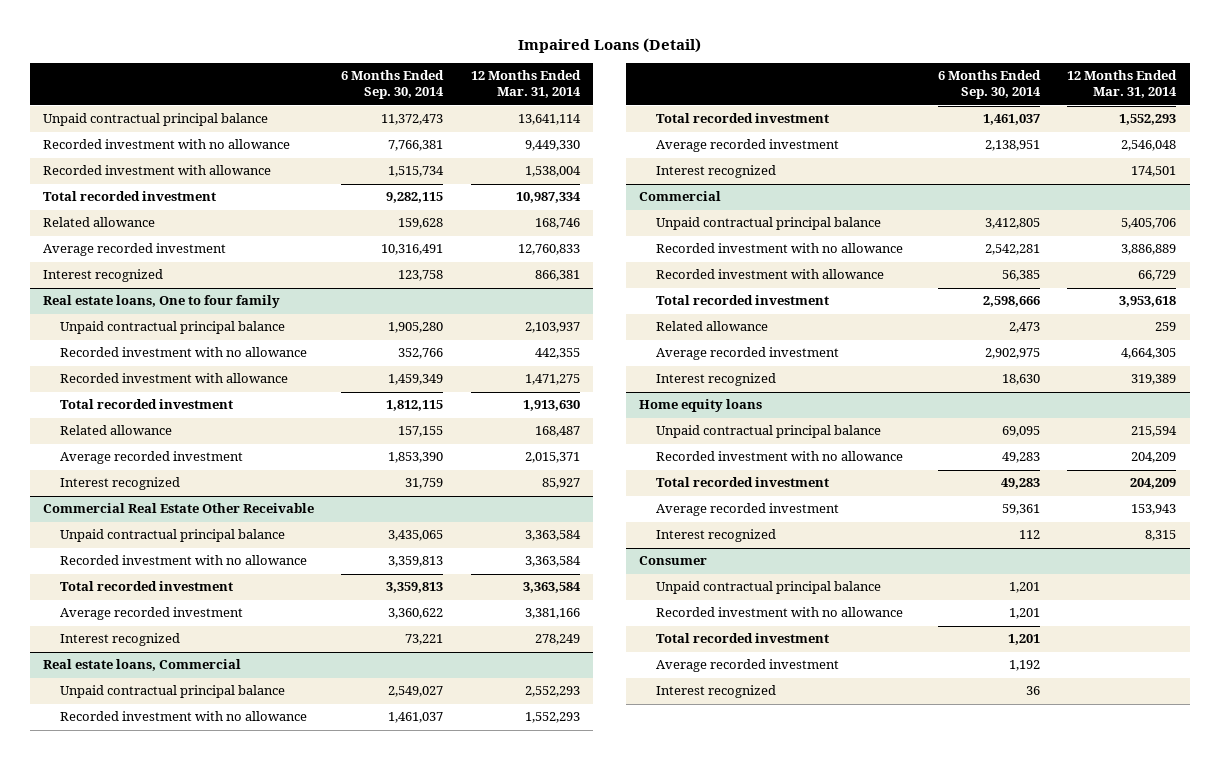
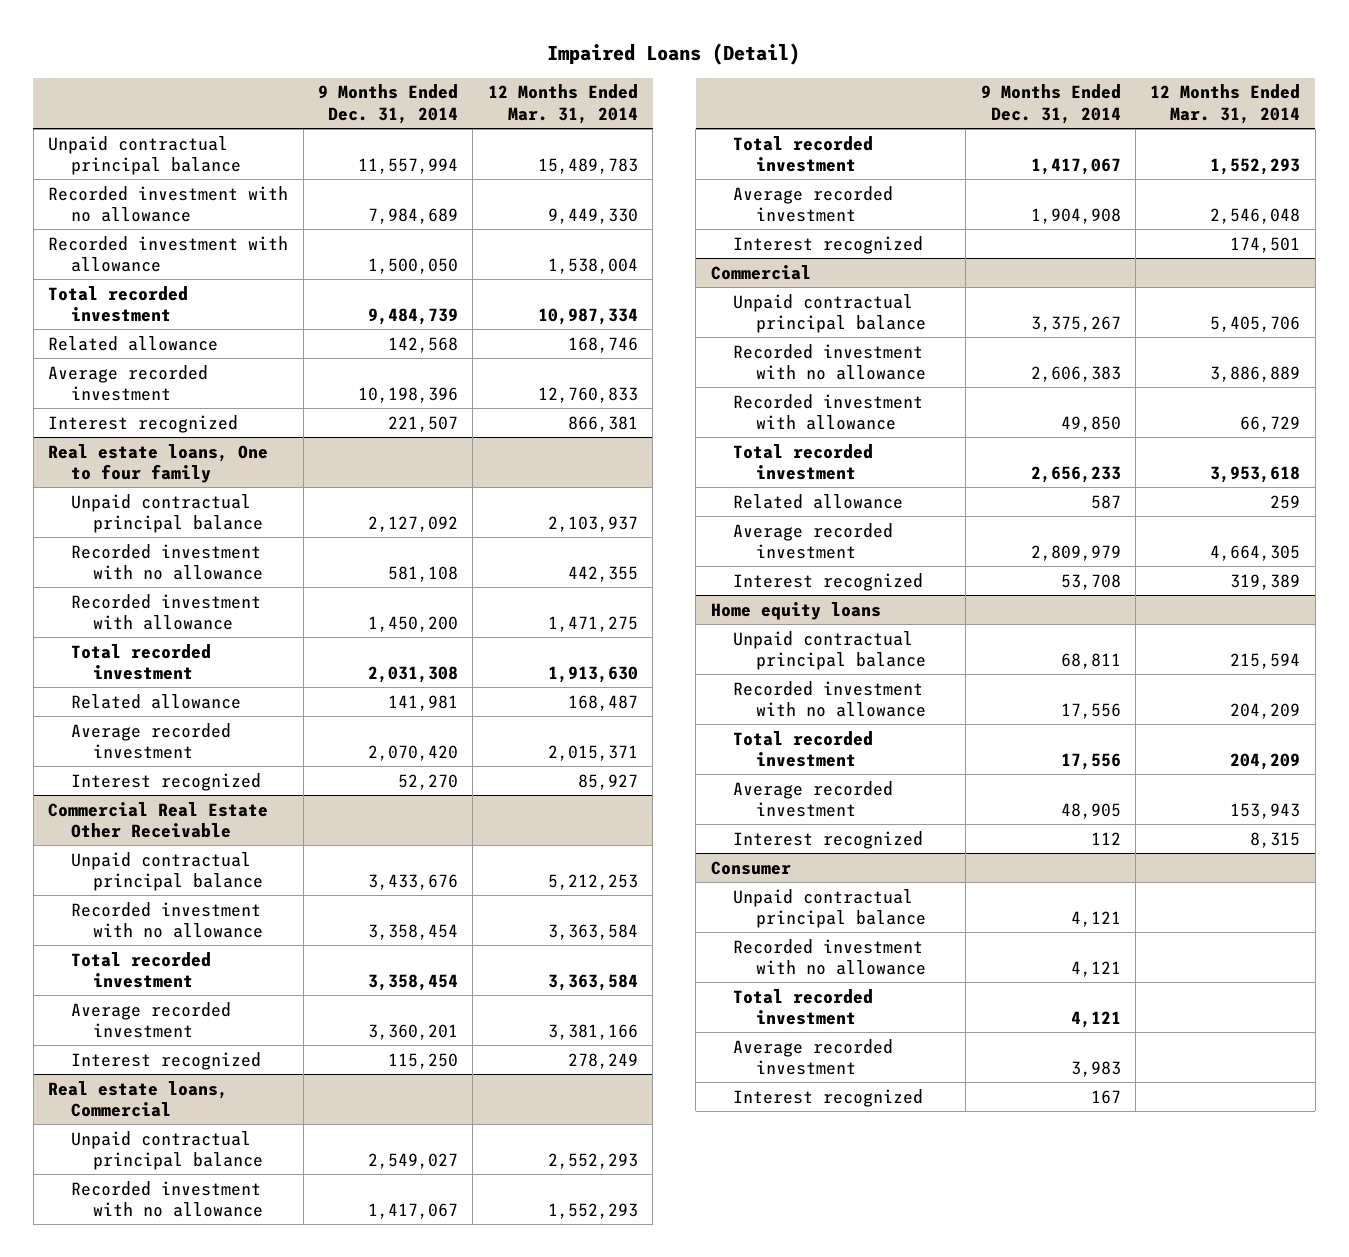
- | 6 Months Ended Sep. 30, 2014 | 12 Months Ended Mar. 31, 2014
+ | 9 Months Ended Dec. 31, 2014 | 12 Months Ended Mar. 31, 2014
- Unpaid contractual principal balance | 11,372,473 | 13,641,114
+ Unpaid contractual principal balance | 11,557,994 | 15,489,783
@ Commercial Real Estate Other Receivable
- Unpaid contractual principal balance | 3,435,065 | 3,363,584
+ Unpaid contractual principal balance | 3,433,676 | 5,212,253

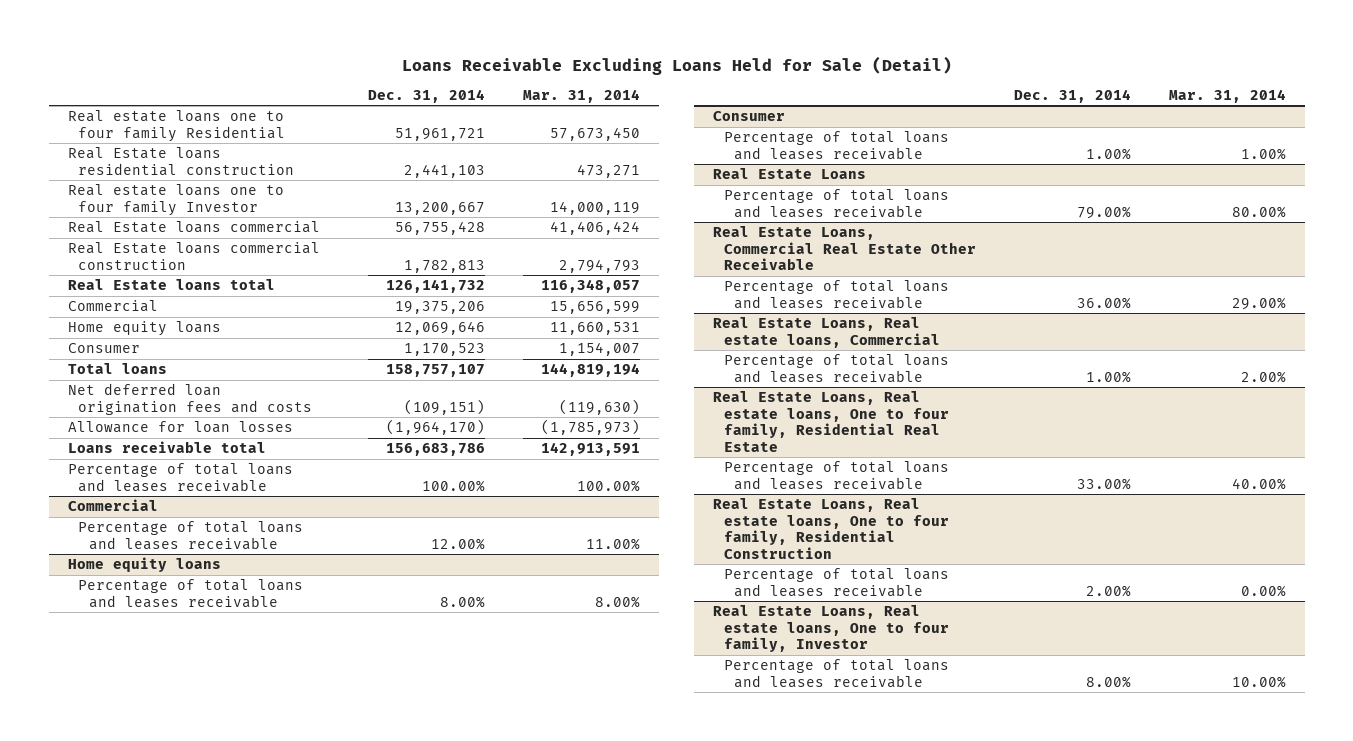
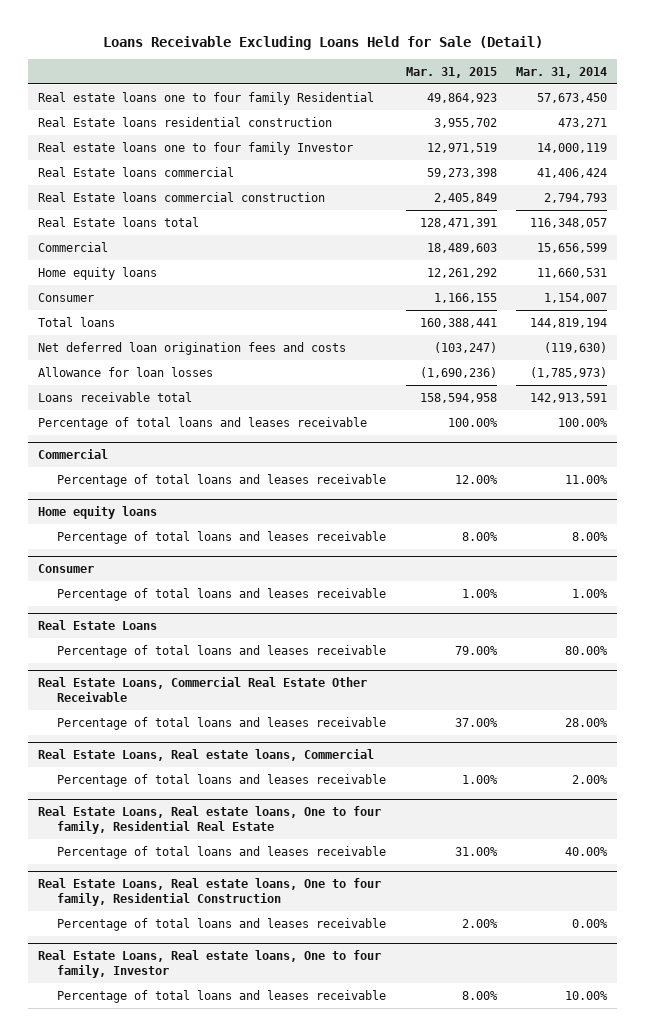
- | Dec. 31, 2014 | Mar. 31, 2014
+ | Mar. 31, 2015 | Mar. 31, 2014
@ Real Estate Loans, Commercial Real Estate Other Receivable
- Percentage of total loans and leases receivable | 36.00% | 29.00%
+ Percentage of total loans and leases receivable | 37.00% | 28.00%

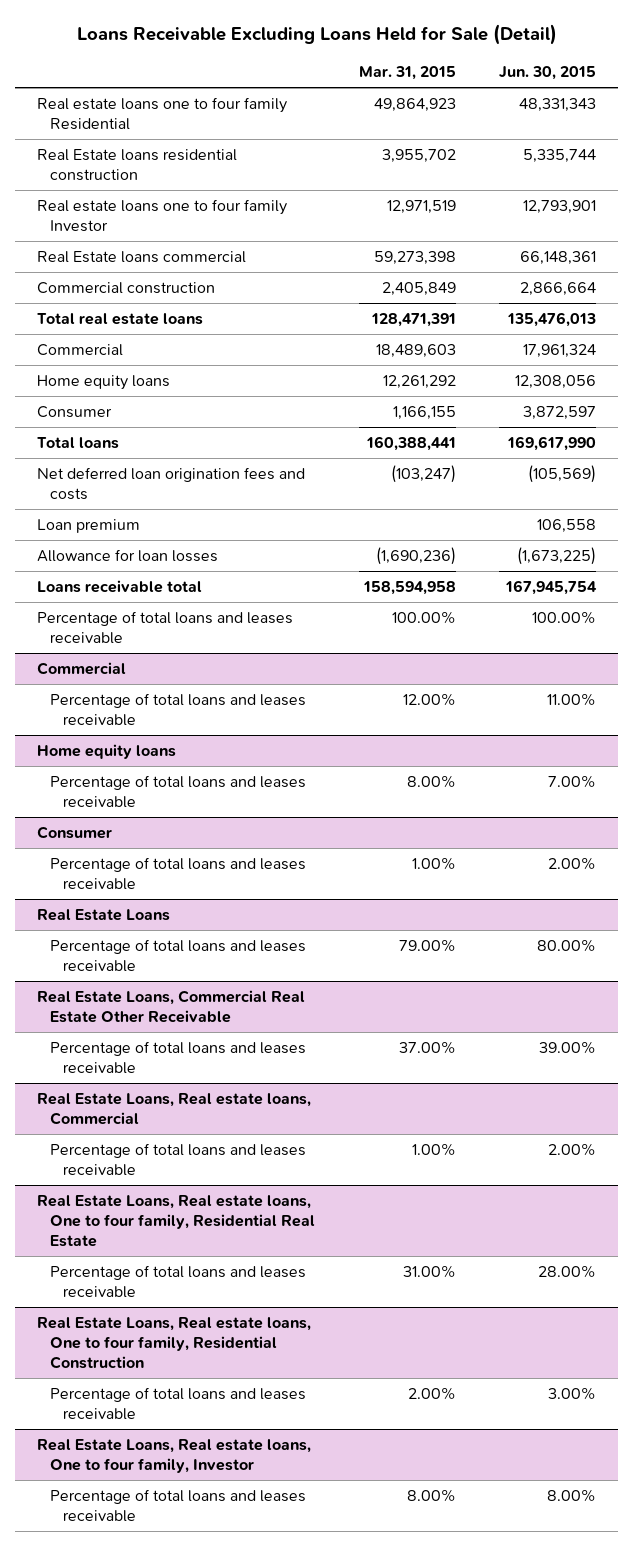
- | Mar. 31, 2015 | Mar. 31, 2014
+ | Mar. 31, 2015 | Jun. 30, 2015
- Real Estate loans commercial construction | 2,405,849 | 2,794,793
- Real Estate loans total | 128,471,391 | 116,348,057
+ Commercial construction | 2,405,849 | 2,866,664
+ Total real estate loans | 128,471,391 | 135,476,013
+ Loan premium | | 106,558

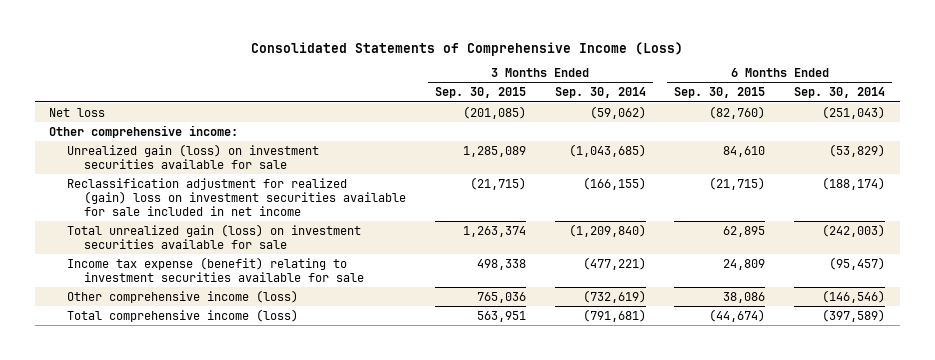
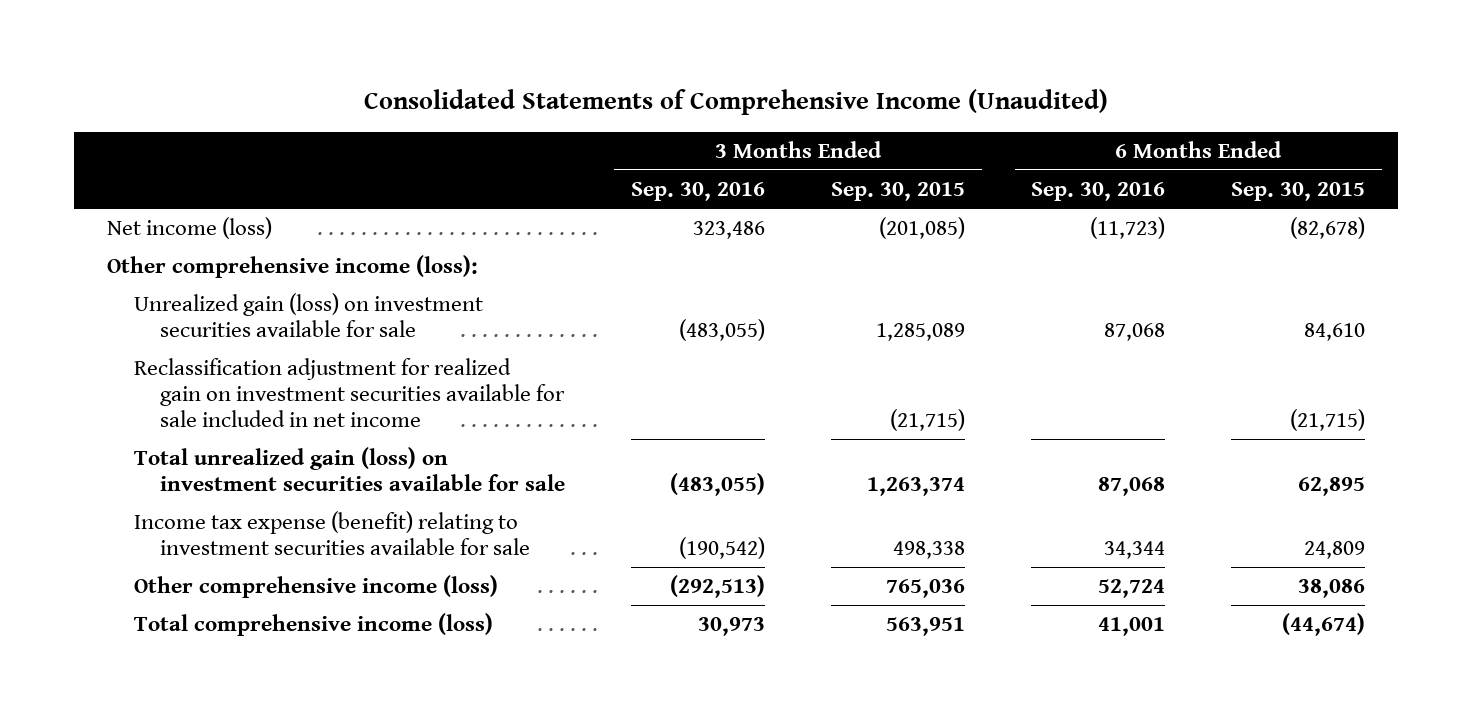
- Consolidated Statements of Comprehensive Income (Loss)
+ Consolidated Statements of Comprehensive Income (Unaudited)
- | 3 Months Ended Sep. 30, 2015 | 3 Months Ended Sep. 30, 2014 | 6 Months Ended Sep. 30, 2015 | 6 Months Ended Sep. 30, 2014
+ | 3 Months Ended Sep. 30, 2016 | 3 Months Ended Sep. 30, 2015 | 6 Months Ended Sep. 30, 2016 | 6 Months Ended Sep. 30, 2015
- Net loss | (201,085) | (59,062) | (82,760) | (251,043)
- Other comprehensive income:
+ Net income (loss) | 323,486 | (201,085) | (11,723) | (82,678)
+ Other comprehensive income (loss):
- Reclassification adjustment for realized (gain) loss on investment securities available for sale included in net income | (21,715) | (166,155) | (21,715) | (188,174)
+ Reclassification adjustment for realized gain on investment securities available for sale included in net income | | (21,715) | | (21,715)

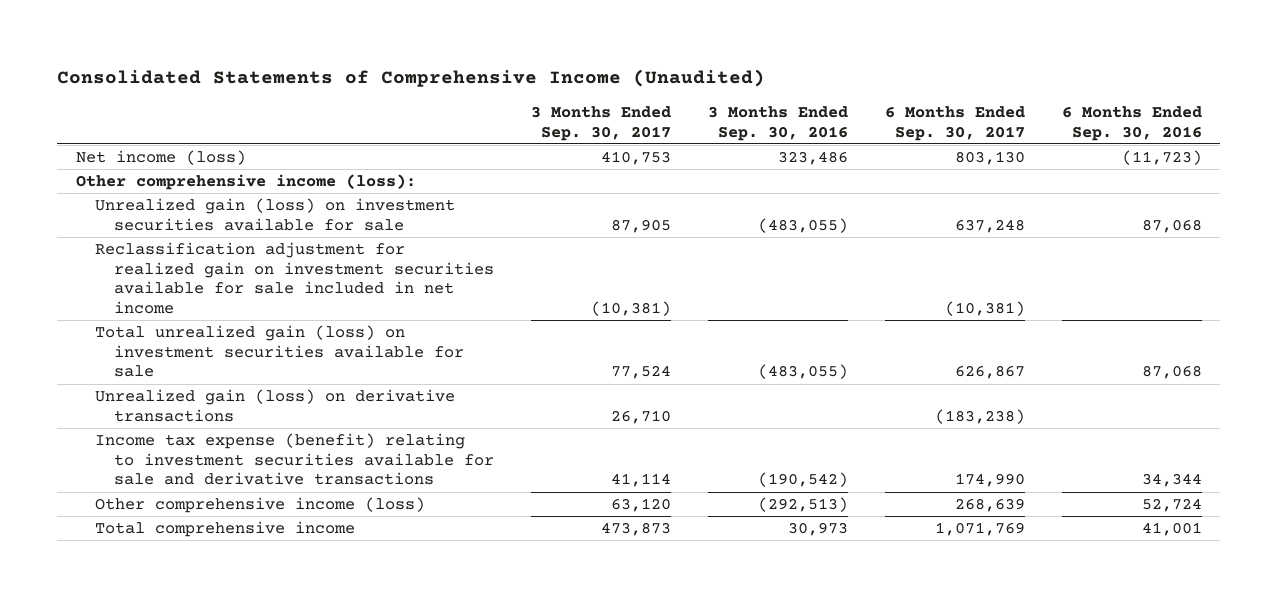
- | 3 Months Ended Sep. 30, 2016 | 3 Months Ended Sep. 30, 2015 | 6 Months Ended Sep. 30, 2016 | 6 Months Ended Sep. 30, 2015
+ | 3 Months Ended Sep. 30, 2017 | 3 Months Ended Sep. 30, 2016 | 6 Months Ended Sep. 30, 2017 | 6 Months Ended Sep. 30, 2016
- Income tax expense (benefit) relating to investment securities available for sale | (190,542) | 498,338 | 34,344 | 24,809
+ Unrealized gain (loss) on derivative transactions | 26,710 | | (183,238) |
+ Income tax expense (benefit) relating to investment securities available for sale and derivative transactions | 41,114 | (190,542) | 174,990 | 34,344
- Total comprehensive income (loss) | 30,973 | 563,951 | 41,001 | (44,674)
+ Total comprehensive income | 473,873 | 30,973 | 1,071,769 | 41,001

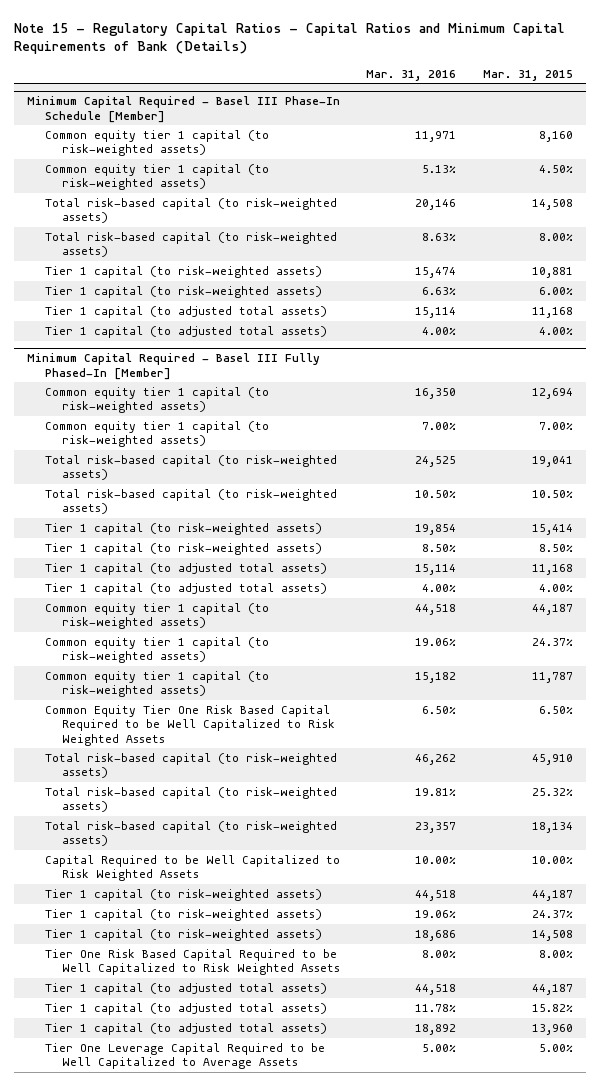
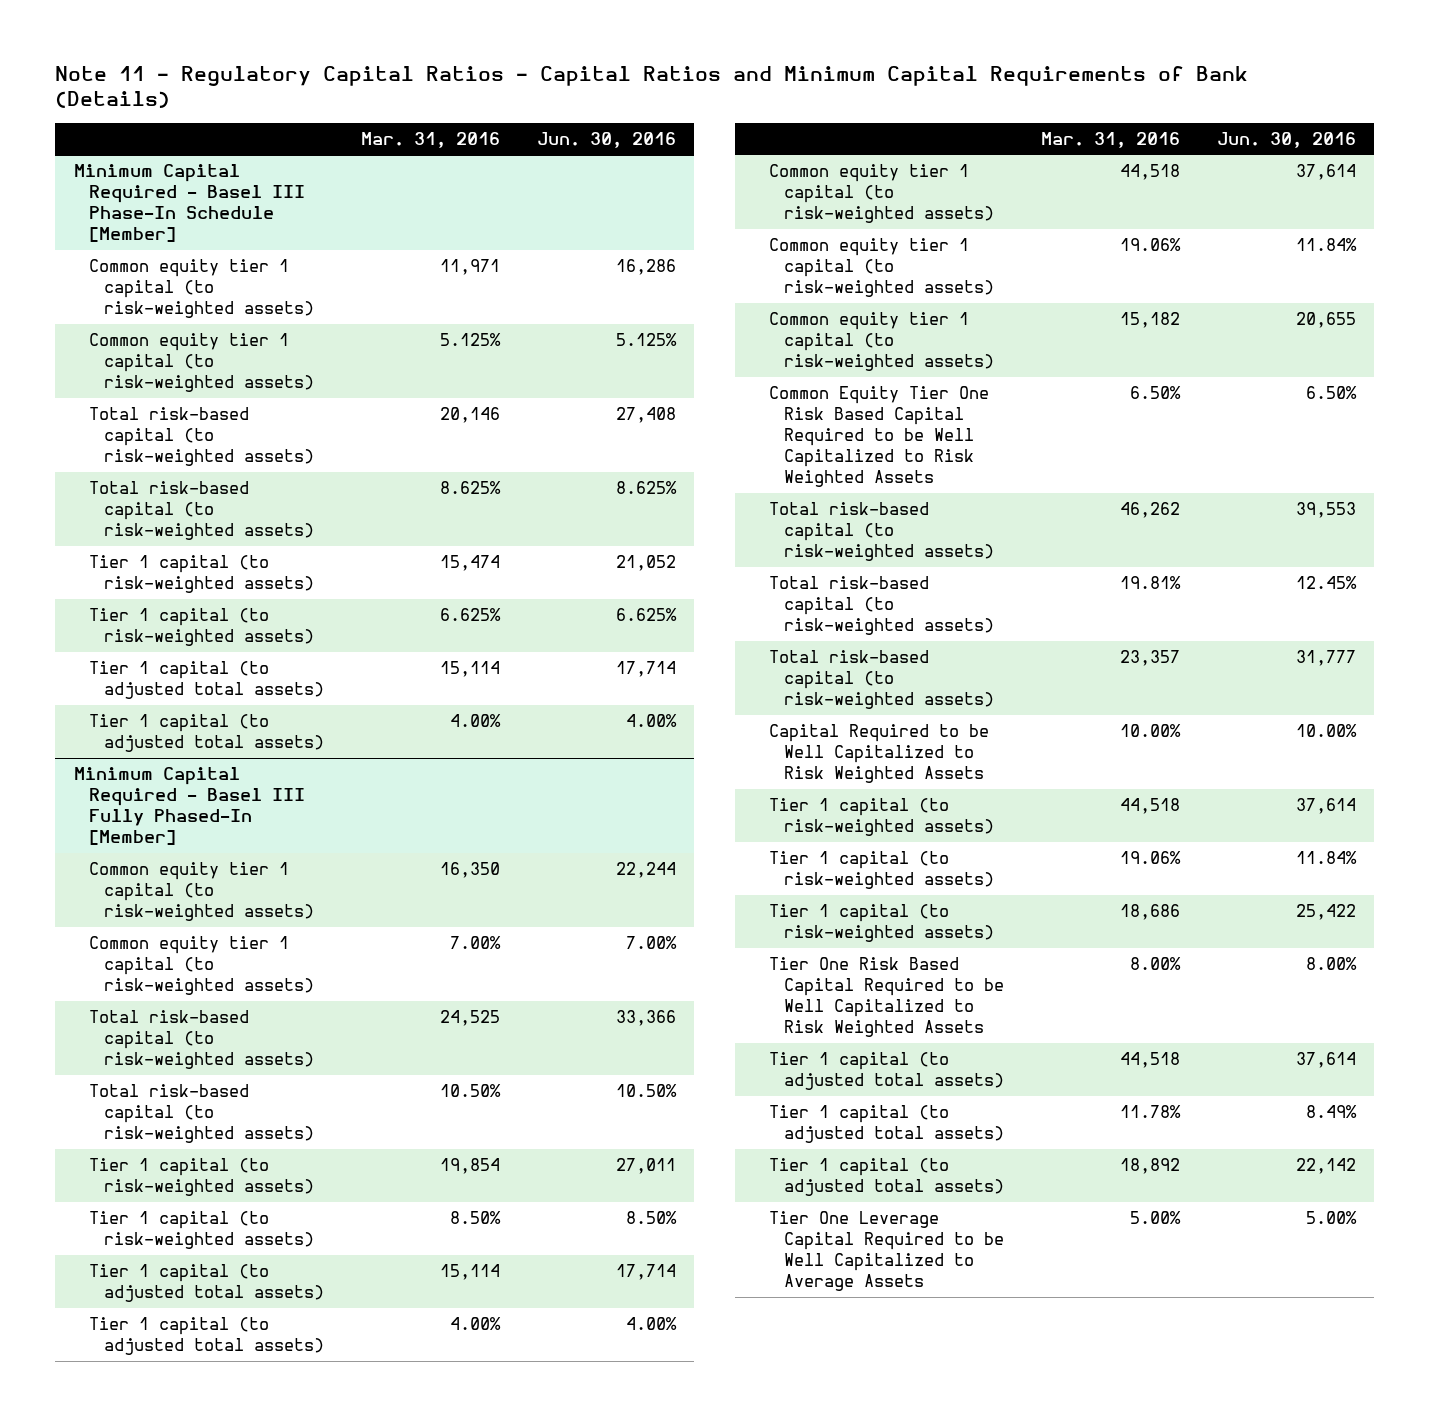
- Note 15 - Regulatory Capital Ratios - Capital Ratios and Minimum Capital Requirements of Bank (Details)
+ Note 11 - Regulatory Capital Ratios - Capital Ratios and Minimum Capital Requirements of Bank (Details)
- | Mar. 31, 2016 | Mar. 31, 2015
+ | Mar. 31, 2016 | Jun. 30, 2016
@ Minimum Capital Required - Basel III Phase-In Schedule [Member]
- Common equity tier 1 capital (to risk-weighted assets) | 5.13% | 4.50%
+ Common equity tier 1 capital (to risk-weighted assets) | 5.125% | 5.125%
- Total risk-based capital (to risk-weighted assets) | 8.63% | 8.00%
+ Total risk-based capital (to risk-weighted assets) | 8.625% | 8.625%
- Tier 1 capital (to risk-weighted assets) | 6.63% | 6.00%
+ Tier 1 capital (to risk-weighted assets) | 6.625% | 6.625%

